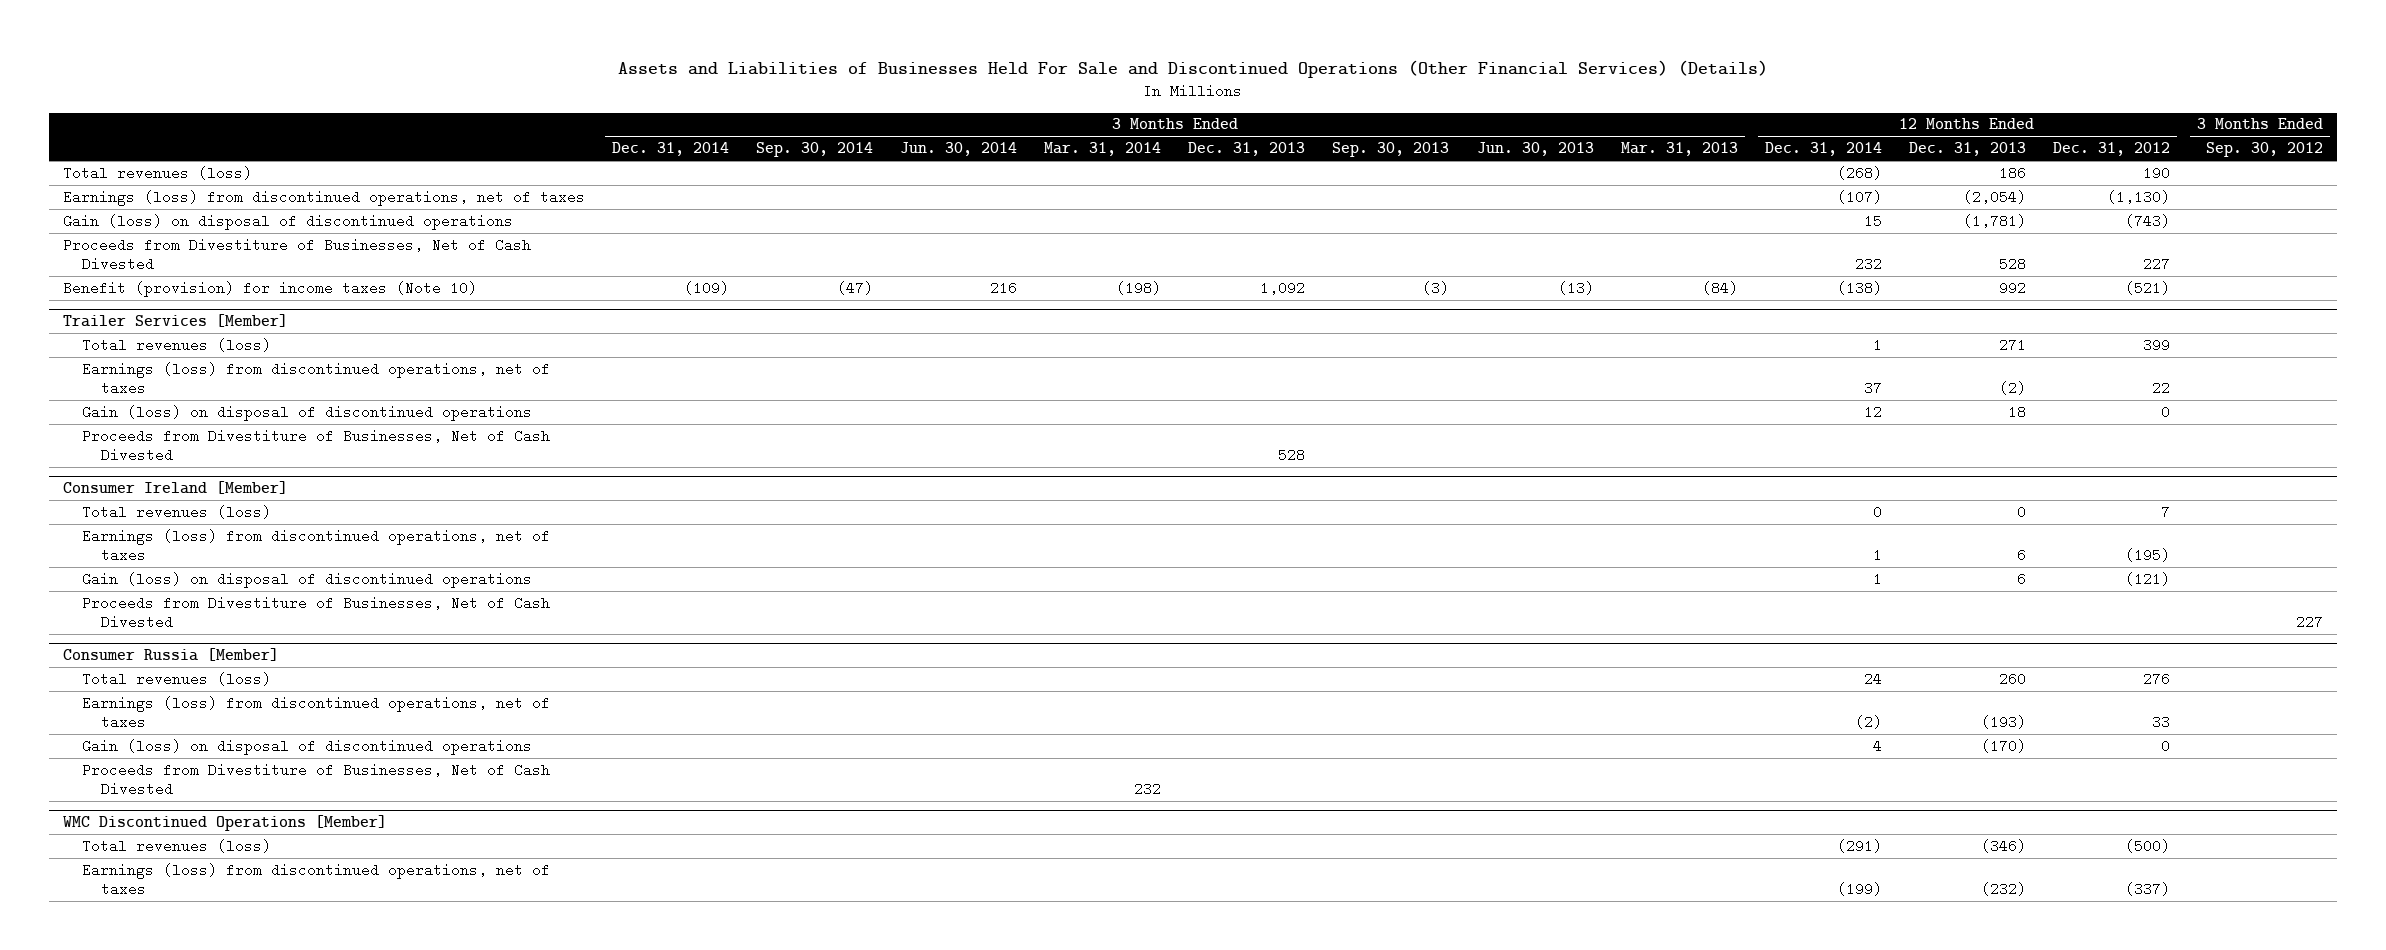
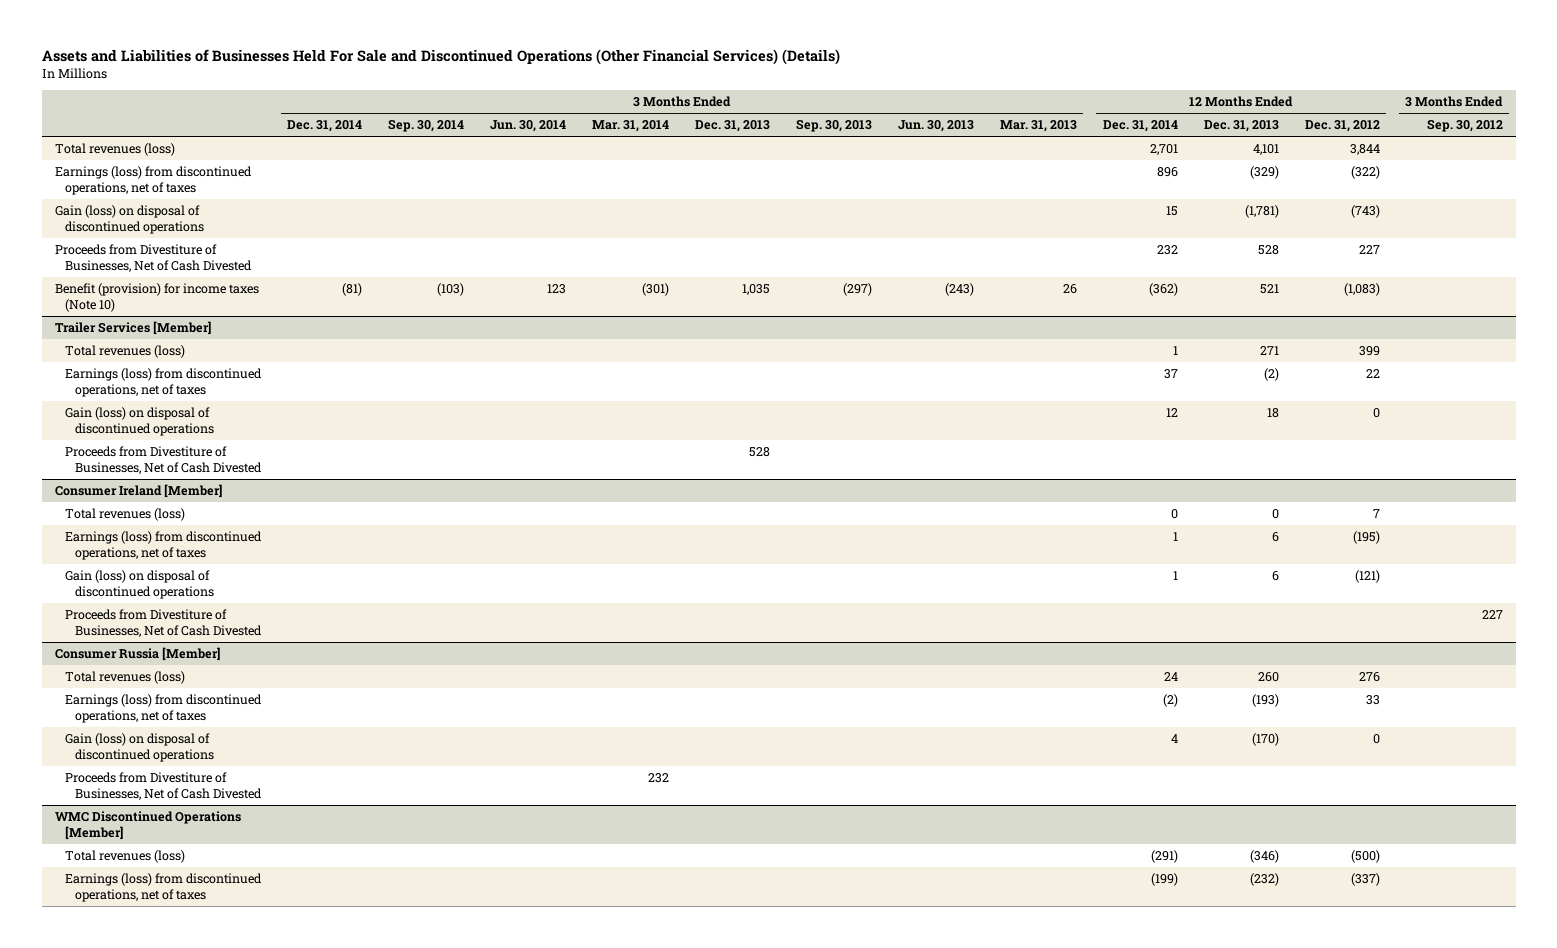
- Total revenues (loss) | | | | | | | | | (268) | 186 | 190 |
- Earnings (loss) from discontinued operations, net of taxes | | | | | | | | | (107) | (2,054) | (1,130) |
+ Total revenues (loss) | | | | | | | | | 2,701 | 4,101 | 3,844 |
+ Earnings (loss) from discontinued operations, net of taxes | | | | | | | | | 896 | (329) | (322) |
- Benefit (provision) for income taxes (Note 10) | (109) | (47) | 216 | (198) | 1,092 | (3) | (13) | (84) | (138) | 992 | (521) |
+ Benefit (provision) for income taxes (Note 10) | (81) | (103) | 123 | (301) | 1,035 | (297) | (243) | 26 | (362) | 521 | (1,083) |

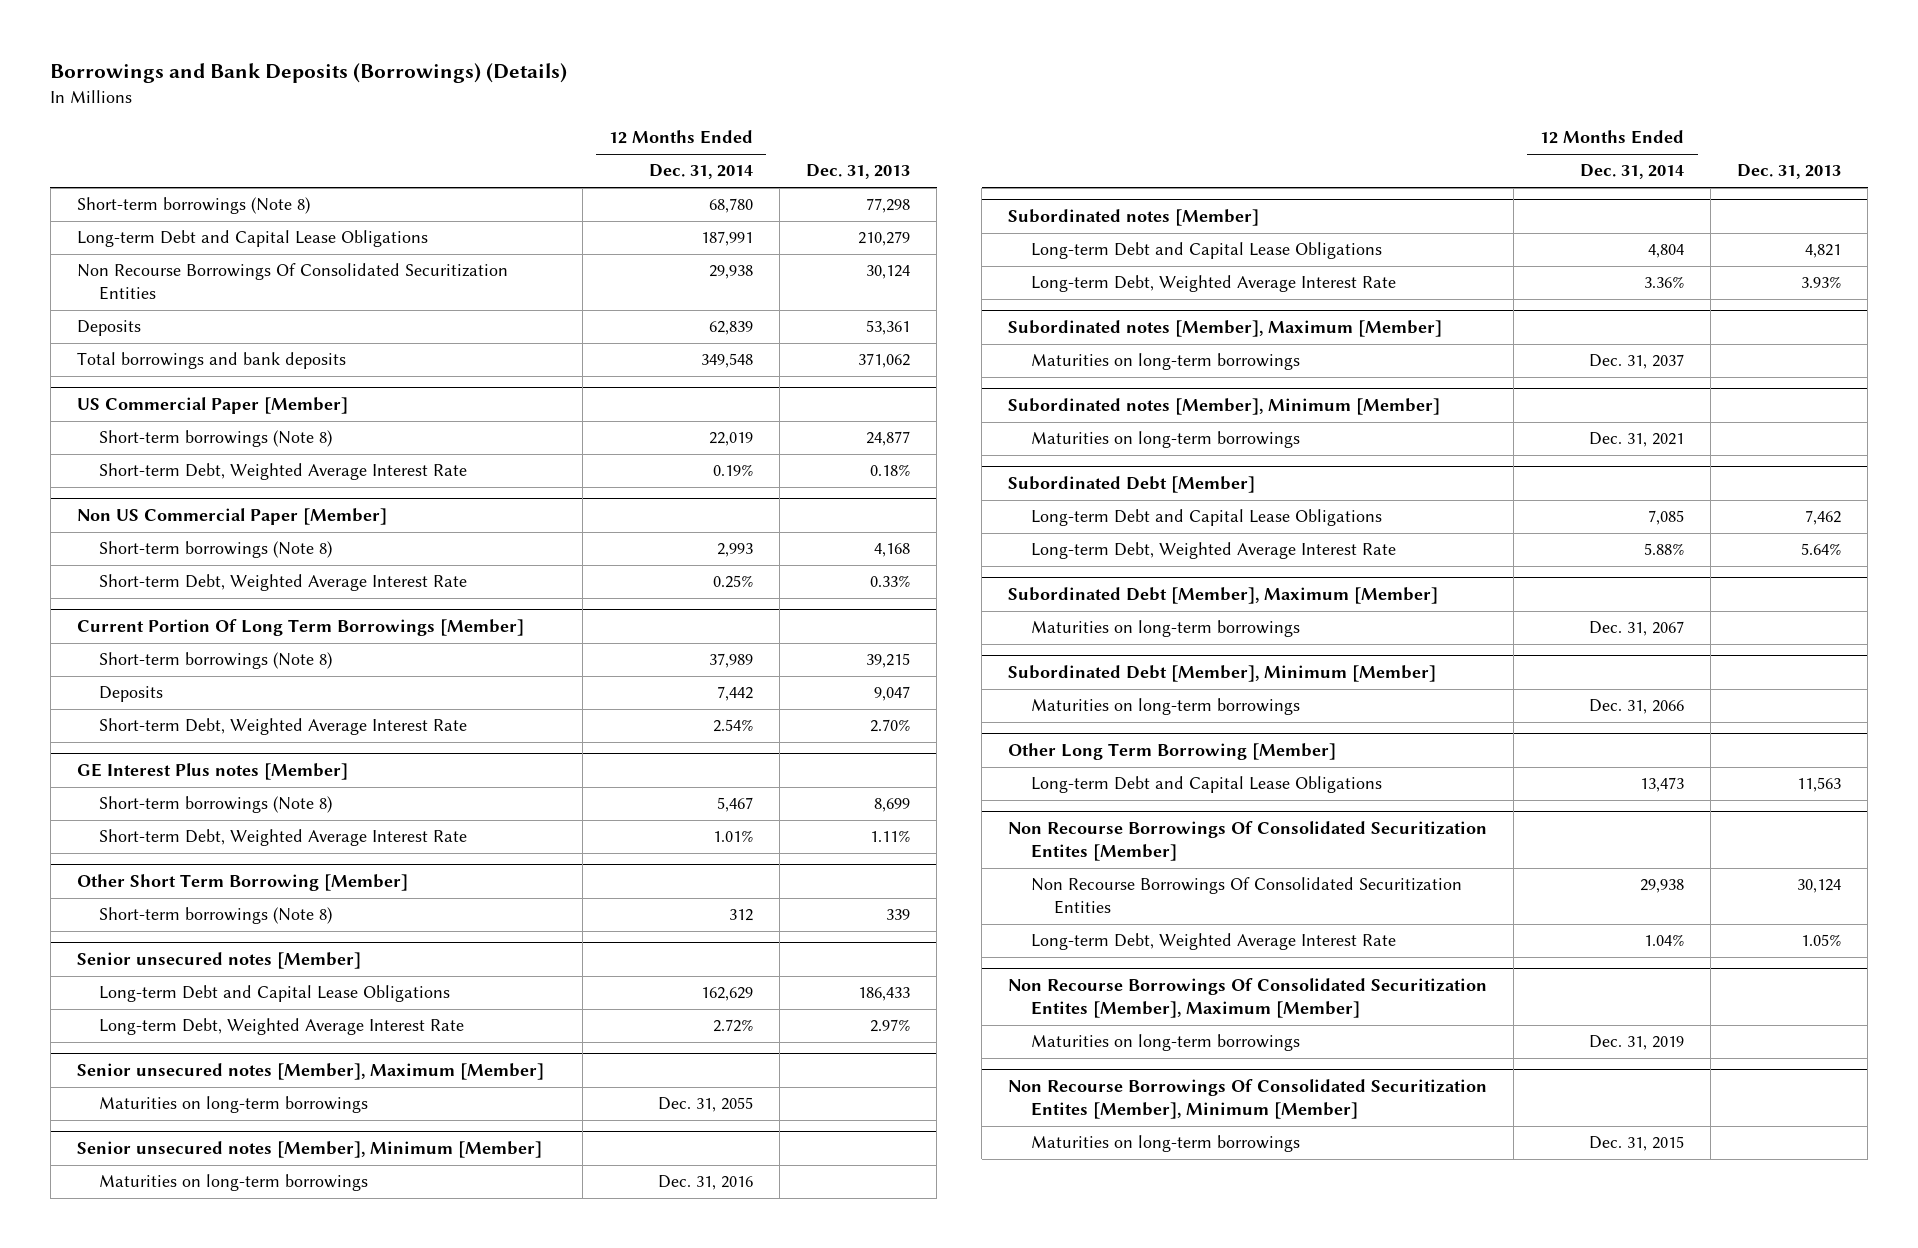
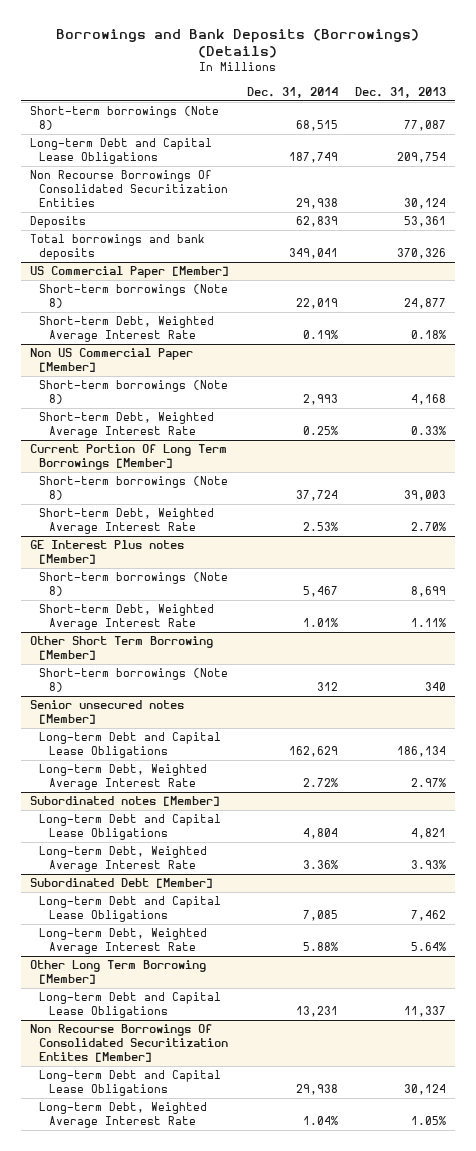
- | 12 Months Ended Dec. 31, 2014 | Dec. 31, 2013
+ | Dec. 31, 2014 | Dec. 31, 2013
- Short-term borrowings (Note 8) | 68,780 | 77,298
- Long-term Debt and Capital Lease Obligations | 187,991 | 210,279
+ Short-term borrowings (Note 8) | 68,515 | 77,087
+ Long-term Debt and Capital Lease Obligations | 187,749 | 209,754
- Total borrowings and bank deposits | 349,548 | 371,062
+ Total borrowings and bank deposits | 349,041 | 370,326
@ Current Portion Of Long Term Borrowings [Member]
- Short-term borrowings (Note 8) | 37,989 | 39,215
- Deposits | 7,442 | 9,047
+ Short-term borrowings (Note 8) | 37,724 | 39,003
@ Other Short Term Borrowing [Member]
- Short-term borrowings (Note 8) | 312 | 339
+ Short-term borrowings (Note 8) | 312 | 340
@ Senior unsecured notes [Member]
- Long-term Debt and Capital Lease Obligations | 162,629 | 186,433
+ Long-term Debt and Capital Lease Obligations | 162,629 | 186,134
- Senior unsecured notes [Member], Maximum [Member]
- Maturities on long-term borrowings | Dec. 31, 2055 |
- Senior unsecured notes [Member], Minimum [Member]
- Maturities on long-term borrowings | Dec. 31, 2016 |
- Subordinated notes [Member], Maximum [Member]
- Maturities on long-term borrowings | Dec. 31, 2037 |
- Subordinated notes [Member], Minimum [Member]
- Maturities on long-term borrowings | Dec. 31, 2021 |
- Subordinated Debt [Member], Maximum [Member]
- Maturities on long-term borrowings | Dec. 31, 2067 |
- Subordinated Debt [Member], Minimum [Member]
- Maturities on long-term borrowings | Dec. 31, 2066 |
@ Other Long Term Borrowing [Member]
- Long-term Debt and Capital Lease Obligations | 13,473 | 11,563
+ Long-term Debt and Capital Lease Obligations | 13,231 | 11,337
@ Non Recourse Borrowings Of Consolidated Securitization Entites [Member]
- Non Recourse Borrowings Of Consolidated Securitization Entities | 29,938 | 30,124
+ Long-term Debt and Capital Lease Obligations | 29,938 | 30,124
- Non Recourse Borrowings Of Consolidated Securitization Entites [Member], Maximum [Member]
- Maturities on long-term borrowings | Dec. 31, 2019 |
- Non Recourse Borrowings Of Consolidated Securitization Entites [Member], Minimum [Member]
- Maturities on long-term borrowings | Dec. 31, 2015 |

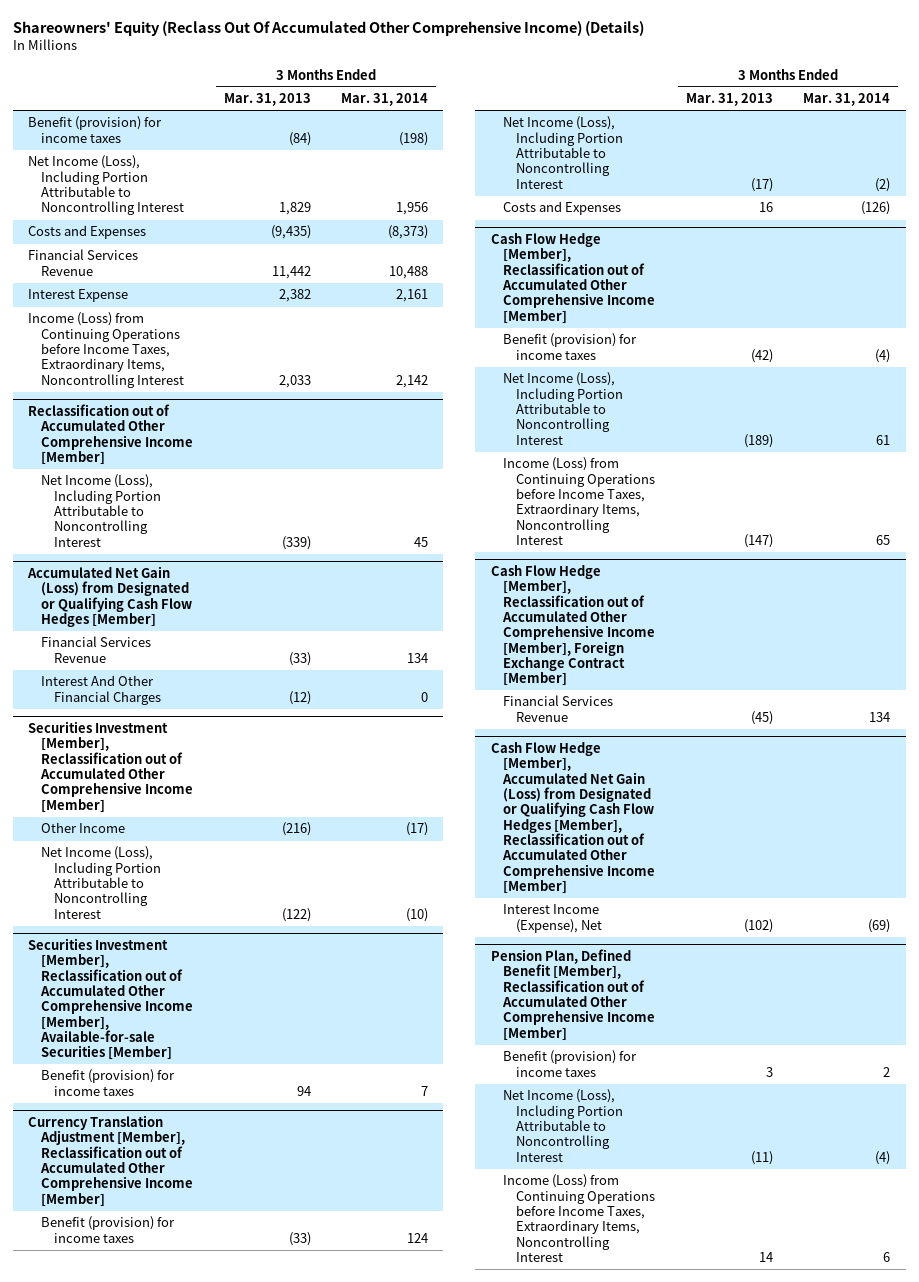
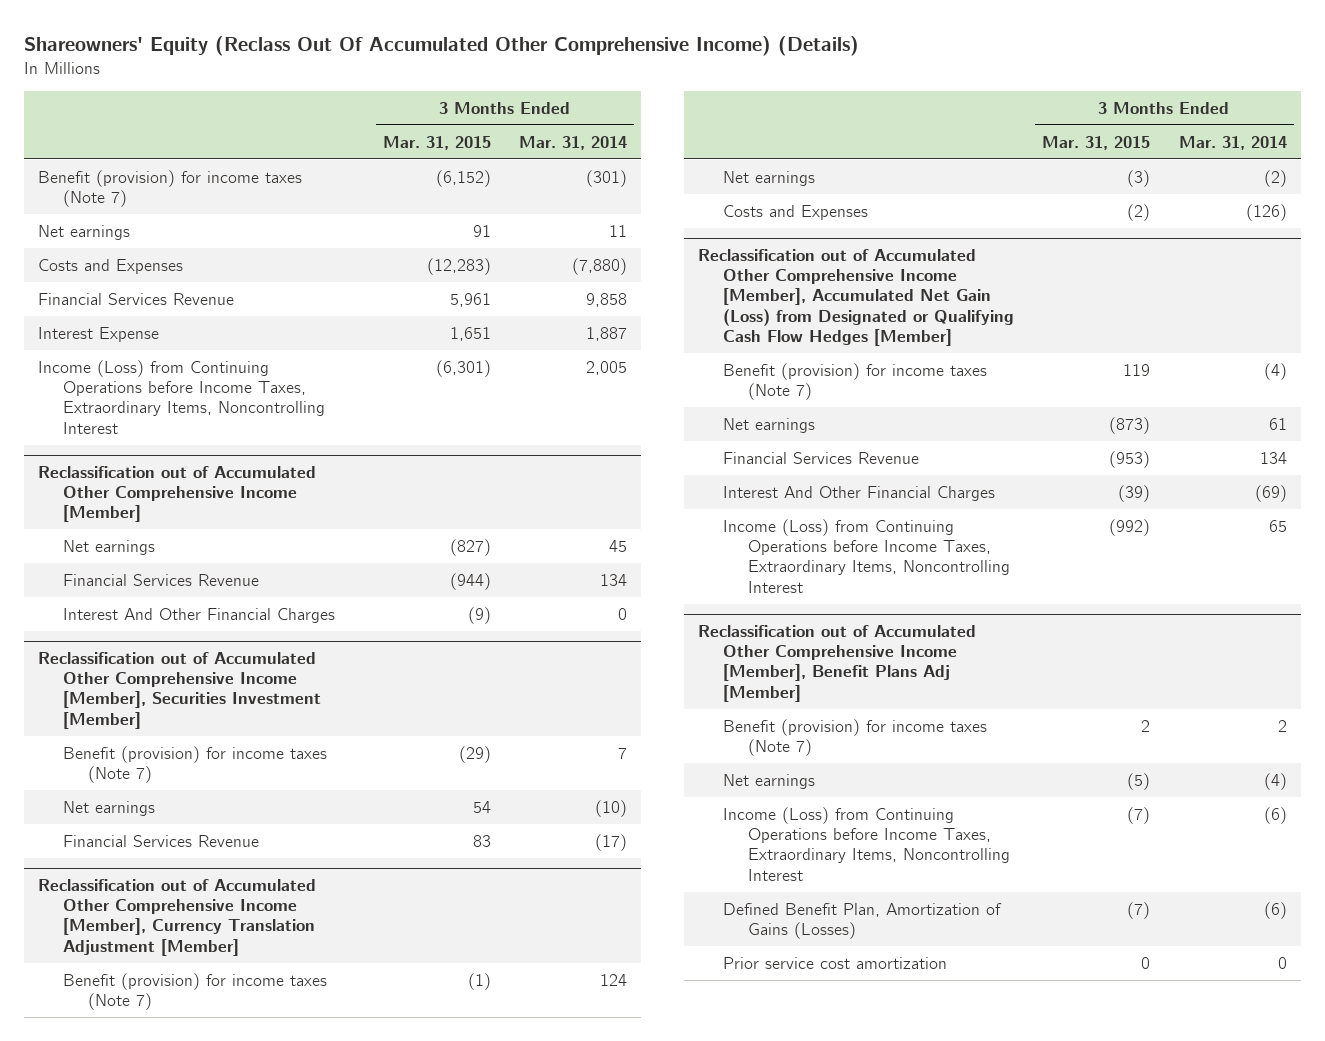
- | 3 Months Ended Mar. 31, 2013 | 3 Months Ended Mar. 31, 2014
+ | 3 Months Ended Mar. 31, 2015 | 3 Months Ended Mar. 31, 2014
- Benefit (provision) for income taxes | (84) | (198)
- Net Income (Loss), Including Portion Attributable to Noncontrolling Interest | 1,829 | 1,956
- Costs and Expenses | (9,435) | (8,373)
- Financial Services Revenue | 11,442 | 10,488
- Interest Expense | 2,382 | 2,161
- Income (Loss) from Continuing Operations before Income Taxes, Extraordinary Items, Noncontrolling Interest | 2,033 | 2,142
+ Benefit (provision) for income taxes (Note 7) | (6,152) | (301)
+ Net earnings | 91 | 11
+ Costs and Expenses | (12,283) | (7,880)
+ Financial Services Revenue | 5,961 | 9,858
+ Interest Expense | 1,651 | 1,887
+ Income (Loss) from Continuing Operations before Income Taxes, Extraordinary Items, Noncontrolling Interest | (6,301) | 2,005
@ Reclassification out of Accumulated Other Comprehensive Income [Member]
- Net Income (Loss), Including Portion Attributable to Noncontrolling Interest | (339) | 45
- Accumulated Net Gain (Loss) from Designated or Qualifying Cash Flow Hedges [Member]
@ Reclassification out of Accumulated Other Comprehensive Income [Member]
+ Net earnings | (827) | 45
- Securities Investment [Member], Reclassification out of Accumulated Other Comprehensive Income [Member]
- Other Income | (216) | (17)
- Net Income (Loss), Including Portion Attributable to Noncontrolling Interest | (122) | (10)
- Securities Investment [Member], Reclassification out of Accumulated Other Comprehensive Income [Member], Available-for-sale Securities [Member]
- Benefit (provision) for income taxes | 94 | 7
- Currency Translation Adjustment [Member], Reclassification out of Accumulated Other Comprehensive Income [Member]
- Benefit (provision) for income taxes | (33) | 124
- Net Income (Loss), Including Portion Attributable to Noncontrolling Interest | (17) | (2)
+ Reclassification out of Accumulated Other Comprehensive Income [Member], Securities Investment [Member]
+ Benefit (provision) for income taxes (Note 7) | (29) | 7
+ Net earnings | 54 | (10)
+ Financial Services Revenue | 83 | (17)
+ Reclassification out of Accumulated Other Comprehensive Income [Member], Currency Translation Adjustment [Member]
+ Benefit (provision) for income taxes (Note 7) | (1) | 124
+ Net earnings | (3) | (2)
- Cash Flow Hedge [Member], Reclassification out of Accumulated Other Comprehensive Income [Member]
- Benefit (provision) for income taxes | (42) | (4)
- Net Income (Loss), Including Portion Attributable to Noncontrolling Interest | (189) | 61
- Income (Loss) from Continuing Operations before Income Taxes, Extraordinary Items, Noncontrolling Interest | (147) | 65
- Cash Flow Hedge [Member], Reclassification out of Accumulated Other Comprehensive Income [Member], Foreign Exchange Contract [Member]
+ Reclassification out of Accumulated Other Comprehensive Income [Member], Accumulated Net Gain (Loss) from Designated or Qualifying Cash Flow Hedges [Member]
+ Benefit (provision) for income taxes (Note 7) | 119 | (4)
+ Net earnings | (873) | 61
- Cash Flow Hedge [Member], Accumulated Net Gain (Loss) from Designated or Qualifying Cash Flow Hedges [Member], Reclassification out of Accumulated Other Comprehensive Income [Member]
- Interest Income (Expense), Net | (102) | (69)
- Pension Plan, Defined Benefit [Member], Reclassification out of Accumulated Other Comprehensive Income [Member]
- Benefit (provision) for income taxes | 3 | 2
- Net Income (Loss), Including Portion Attributable to Noncontrolling Interest | (11) | (4)
- Income (Loss) from Continuing Operations before Income Taxes, Extraordinary Items, Noncontrolling Interest | 14 | 6
+ Interest And Other Financial Charges | (39) | (69)
+ Income (Loss) from Continuing Operations before Income Taxes, Extraordinary Items, Noncontrolling Interest | (992) | 65
+ Reclassification out of Accumulated Other Comprehensive Income [Member], Benefit Plans Adj [Member]
+ Benefit (provision) for income taxes (Note 7) | 2 | 2
+ Net earnings | (5) | (4)
+ Income (Loss) from Continuing Operations before Income Taxes, Extraordinary Items, Noncontrolling Interest | (7) | (6)
+ Defined Benefit Plan, Amortization of Gains (Losses) | (7) | (6)
+ Prior service cost amortization | 0 | 0

